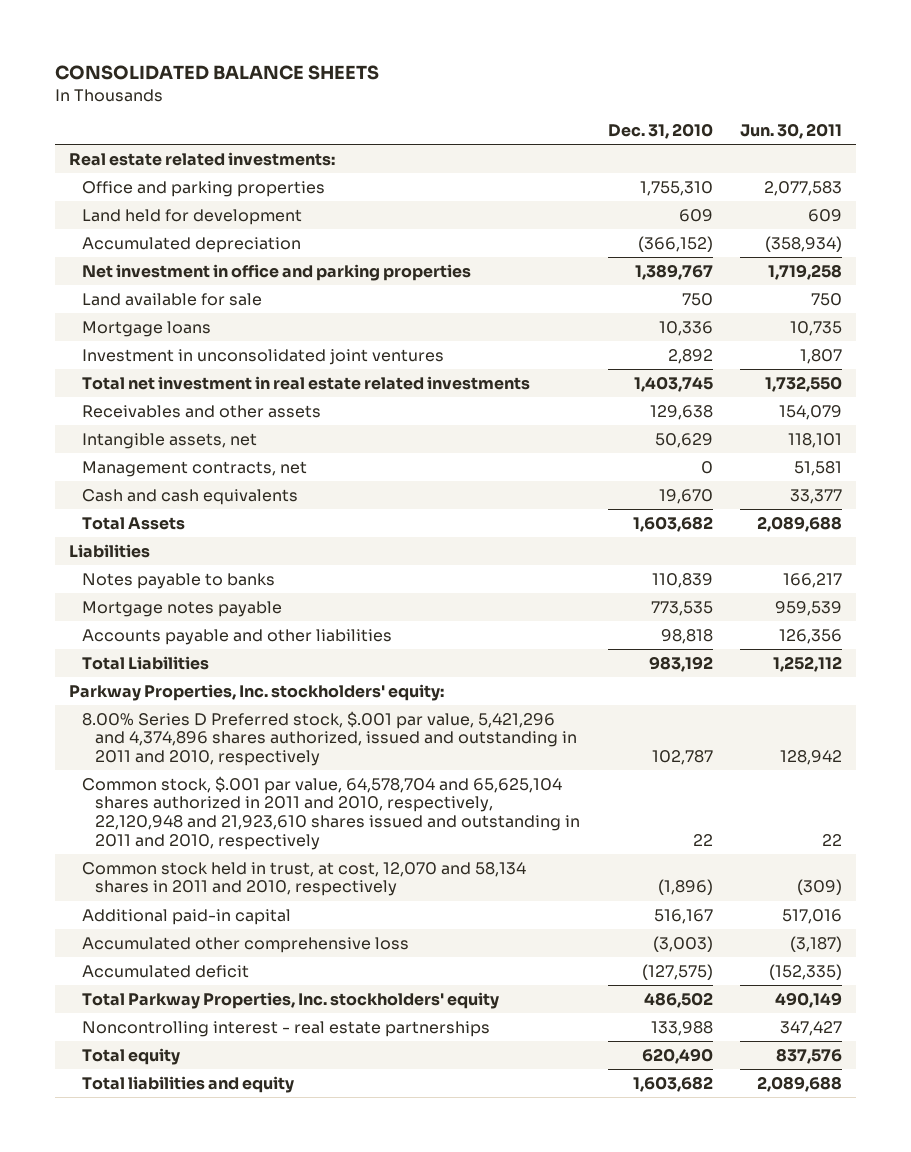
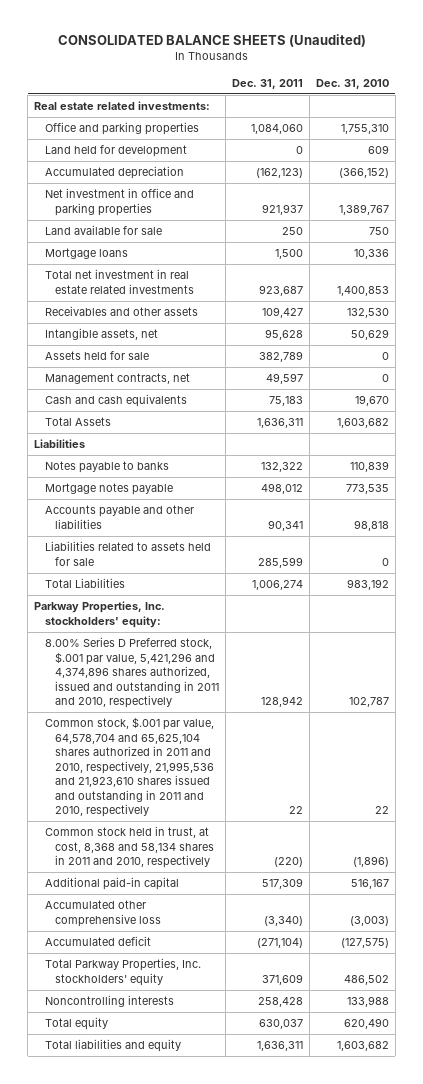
- CONSOLIDATED BALANCE SHEETS
+ CONSOLIDATED BALANCE SHEETS (Unaudited)
- | Dec. 31, 2010 | Jun. 30, 2011
+ | Dec. 31, 2011 | Dec. 31, 2010
- Investment in unconsolidated joint ventures | 2,892 | 1,807
- Total net investment in real estate related investments | 1,403,745 | 1,732,550
- Receivables and other assets | 129,638 | 154,079
+ Total net investment in real estate related investments | 923,687 | 1,400,853
+ Receivables and other assets | 109,427 | 132,530
+ Assets held for sale | 382,789 | 0
+ Liabilities related to assets held for sale | 285,599 | 0
- Common stock, $.001 par value, 64,578,704 and 65,625,104 shares authorized in 2011 and 2010, respectively, 22,120,948 and 21,923,610 shares issued and outstanding in 2011 and 2010, respectively | 22 | 22
- Common stock held in trust, at cost, 12,070 and 58,134 shares in 2011 and 2010, respectively | (1,896) | (309)
+ Common stock, $.001 par value, 64,578,704 and 65,625,104 shares authorized in 2011 and 2010, respectively, 21,995,536 and 21,923,610 shares issued and outstanding in 2011 and 2010, respectively | 22 | 22
+ Common stock held in trust, at cost, 8,368 and 58,134 shares in 2011 and 2010, respectively | (220) | (1,896)
- Noncontrolling interest - real estate partnerships | 133,988 | 347,427
+ Noncontrolling interests | 258,428 | 133,988

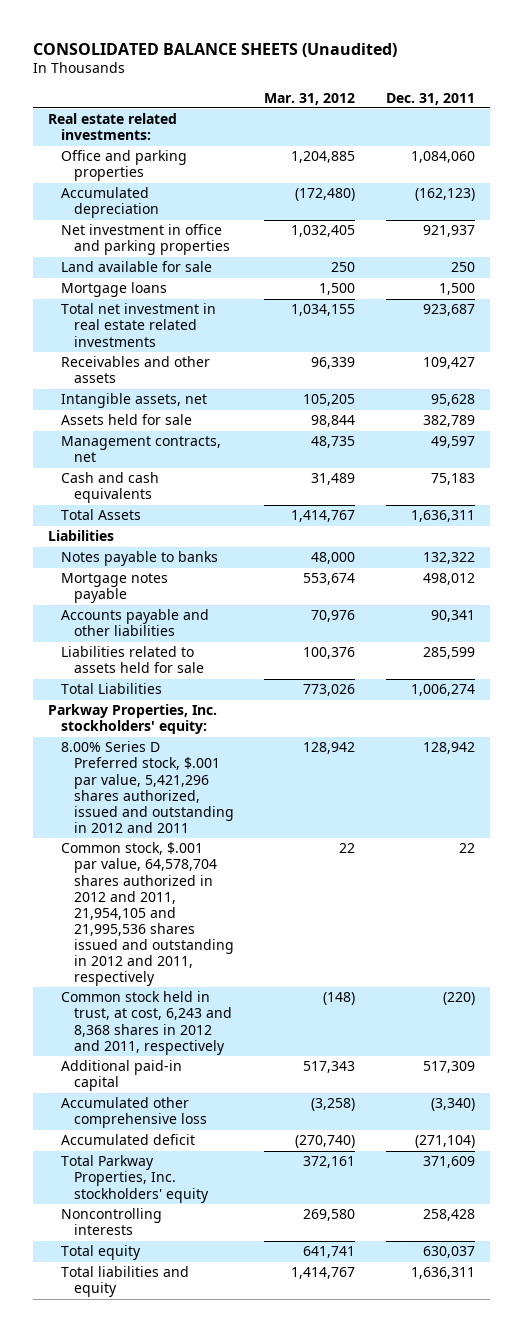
- | Dec. 31, 2011 | Dec. 31, 2010
+ | Mar. 31, 2012 | Dec. 31, 2011
- Land held for development | 0 | 609
- 8.00% Series D Preferred stock, $.001 par value, 5,421,296 and 4,374,896 shares authorized, issued and outstanding in 2011 and 2010, respectively | 128,942 | 102,787
- Common stock, $.001 par value, 64,578,704 and 65,625,104 shares authorized in 2011 and 2010, respectively, 21,995,536 and 21,923,610 shares issued and outstanding in 2011 and 2010, respectively | 22 | 22
- Common stock held in trust, at cost, 8,368 and 58,134 shares in 2011 and 2010, respectively | (220) | (1,896)
+ 8.00% Series D Preferred stock, $.001 par value, 5,421,296 shares authorized, issued and outstanding in 2012 and 2011 | 128,942 | 128,942
+ Common stock, $.001 par value, 64,578,704 shares authorized in 2012 and 2011, 21,954,105 and 21,995,536 shares issued and outstanding in 2012 and 2011, respectively | 22 | 22
+ Common stock held in trust, at cost, 6,243 and 8,368 shares in 2012 and 2011, respectively | (148) | (220)

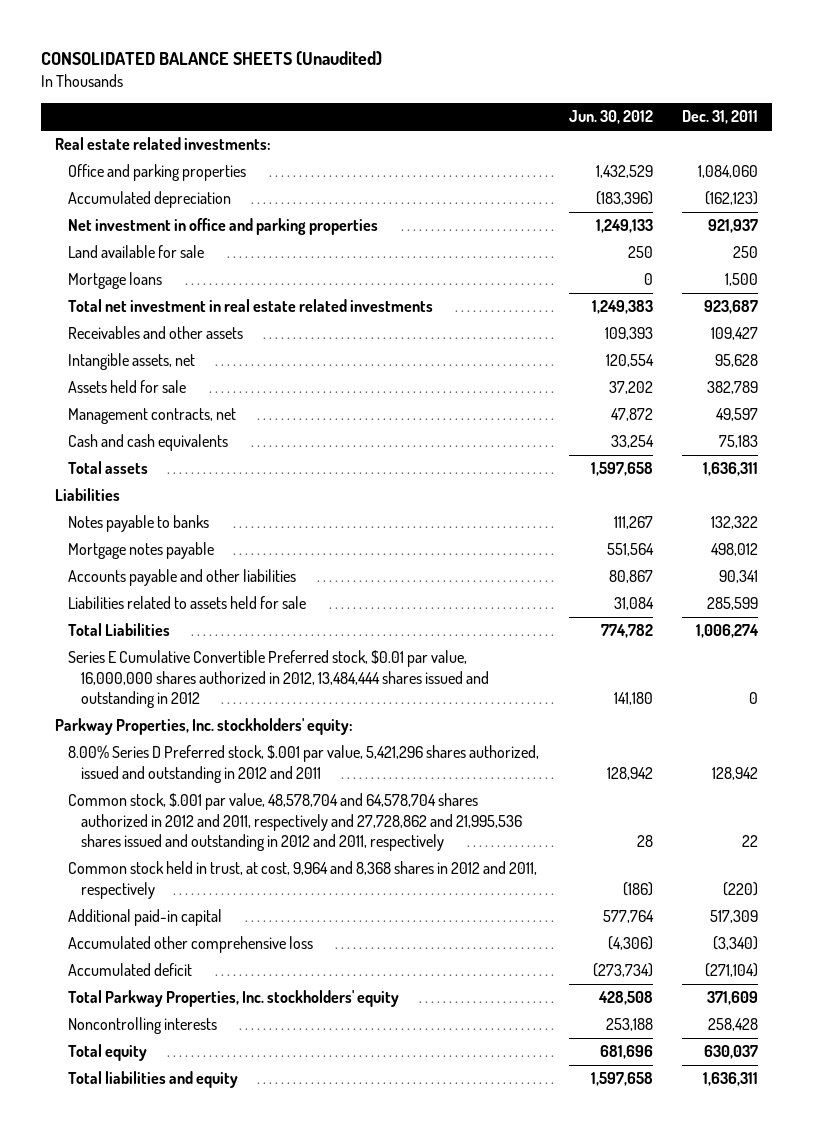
- | Mar. 31, 2012 | Dec. 31, 2011
+ | Jun. 30, 2012 | Dec. 31, 2011
- Total Assets | 1,414,767 | 1,636,311
+ Total assets | 1,597,658 | 1,636,311
+ Series E Cumulative Convertible Preferred stock, $0.01 par value, 16,000,000 shares authorized in 2012, 13,484,444 shares issued and outstanding in 2012 | 141,180 | 0
- Common stock, $.001 par value, 64,578,704 shares authorized in 2012 and 2011, 21,954,105 and 21,995,536 shares issued and outstanding in 2012 and 2011, respectively | 22 | 22
- Common stock held in trust, at cost, 6,243 and 8,368 shares in 2012 and 2011, respectively | (148) | (220)
+ Common stock, $.001 par value, 48,578,704 and 64,578,704 shares authorized in 2012 and 2011, respectively and 27,728,862 and 21,995,536 shares issued and outstanding in 2012 and 2011, respectively | 28 | 22
+ Common stock held in trust, at cost, 9,964 and 8,368 shares in 2012 and 2011, respectively | (186) | (220)

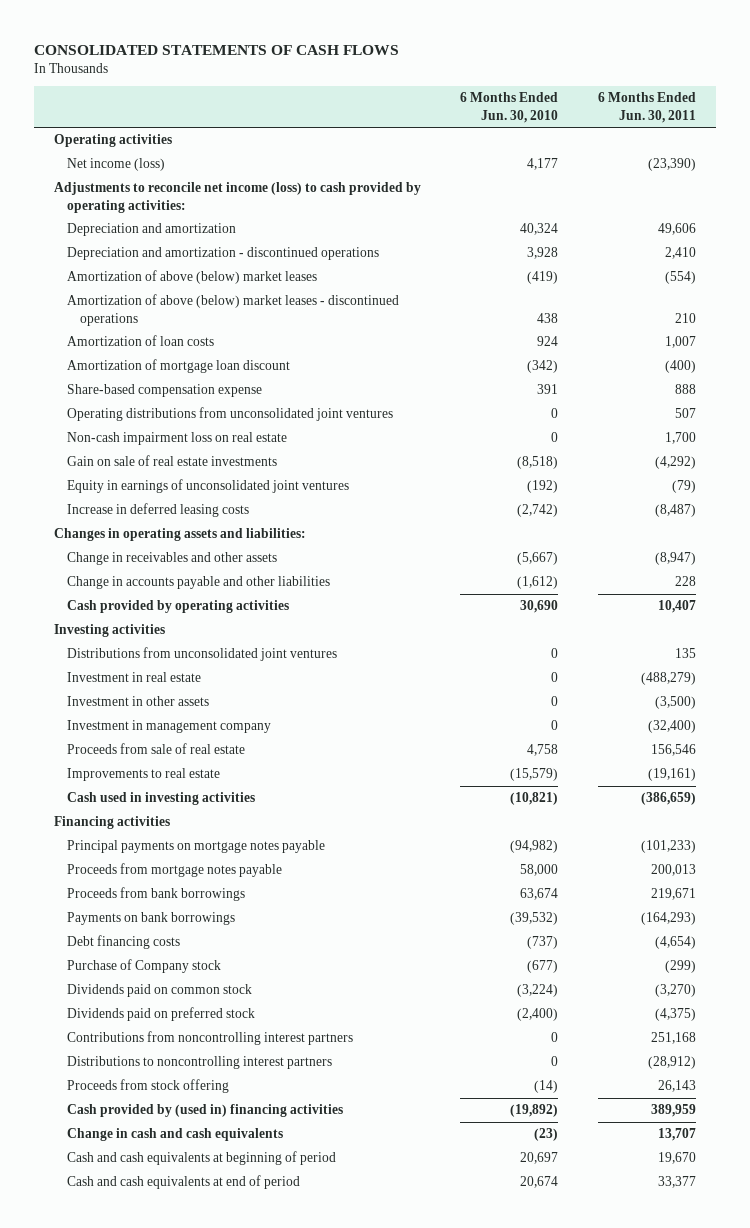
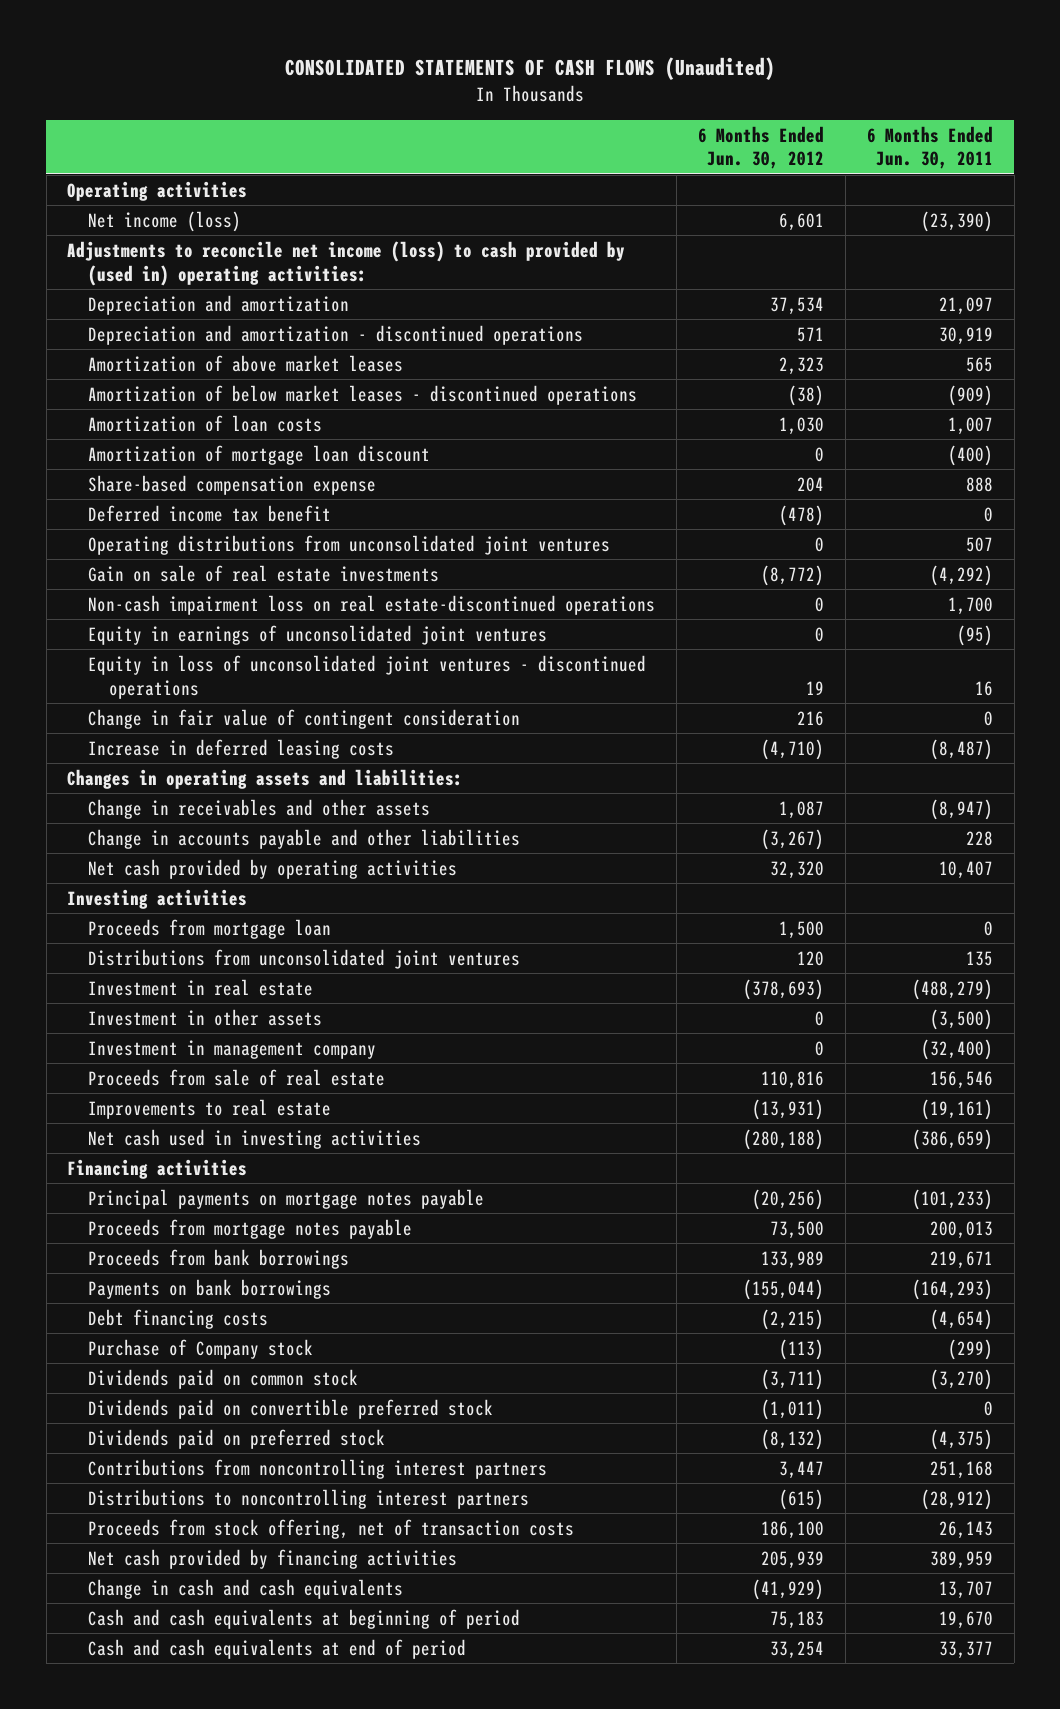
- CONSOLIDATED STATEMENTS OF CASH FLOWS
+ CONSOLIDATED STATEMENTS OF CASH FLOWS (Unaudited)
- | 6 Months Ended Jun. 30, 2010 | 6 Months Ended Jun. 30, 2011
+ | 6 Months Ended Jun. 30, 2012 | 6 Months Ended Jun. 30, 2011
- Adjustments to reconcile net income (loss) to cash provided by operating activities:
- Depreciation and amortization | 40,324 | 49,606
- Depreciation and amortization - discontinued operations | 3,928 | 2,410
- Amortization of above (below) market leases | (419) | (554)
- Amortization of above (below) market leases - discontinued operations | 438 | 210
+ Adjustments to reconcile net income (loss) to cash provided by (used in) operating activities:
+ Depreciation and amortization | 37,534 | 21,097
+ Depreciation and amortization - discontinued operations | 571 | 30,919
+ Amortization of above market leases | 2,323 | 565
+ Amortization of below market leases - discontinued operations | (38) | (909)
+ Deferred income tax benefit | (478) | 0
- Non-cash impairment loss on real estate | 0 | 1,700
- Equity in earnings of unconsolidated joint ventures | (192) | (79)
+ Non-cash impairment loss on real estate-discontinued operations | 0 | 1,700
+ Equity in earnings of unconsolidated joint ventures | 0 | (95)
+ Equity in loss of unconsolidated joint ventures - discontinued operations | 19 | 16
+ Change in fair value of contingent consideration | 216 | 0
- Cash provided by operating activities | 30,690 | 10,407
+ Net cash provided by operating activities | 32,320 | 10,407
+ Proceeds from mortgage loan | 1,500 | 0
- Cash used in investing activities | (10,821) | (386,659)
+ Net cash used in investing activities | (280,188) | (386,659)
+ Dividends paid on convertible preferred stock | (1,011) | 0
- Proceeds from stock offering | (14) | 26,143
- Cash provided by (used in) financing activities | (19,892) | 389,959
+ Proceeds from stock offering, net of transaction costs | 186,100 | 26,143
+ Net cash provided by financing activities | 205,939 | 389,959

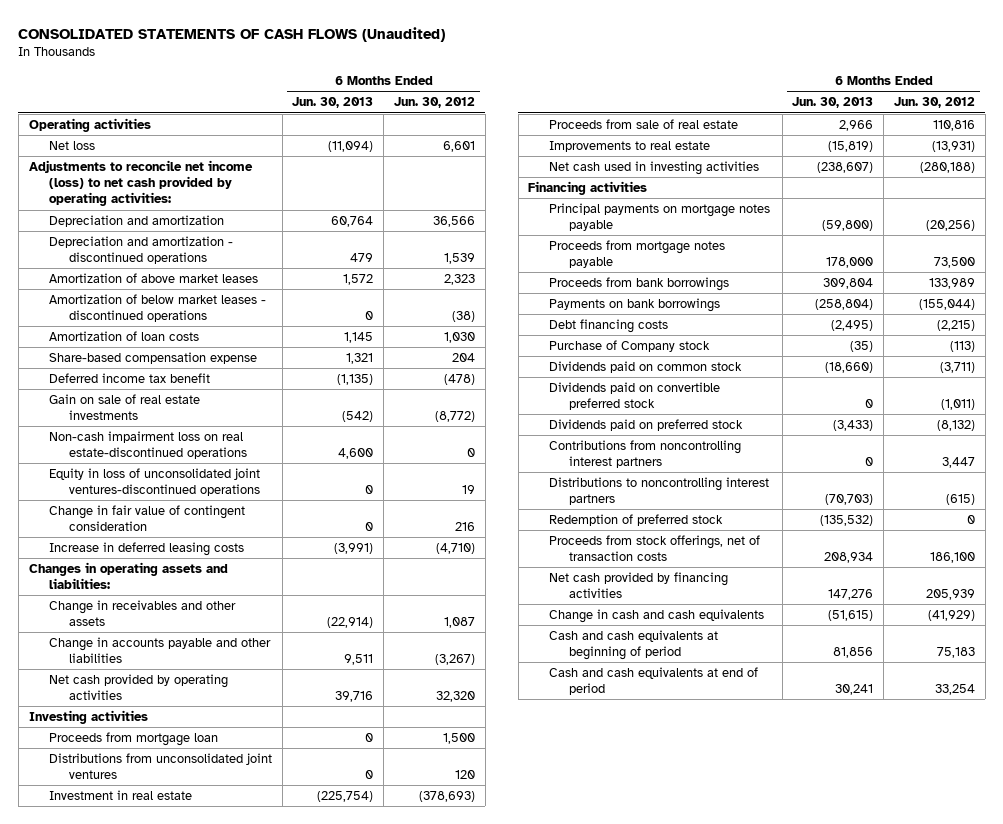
- | 6 Months Ended Jun. 30, 2012 | 6 Months Ended Jun. 30, 2011
+ | 6 Months Ended Jun. 30, 2013 | 6 Months Ended Jun. 30, 2012
- Net income (loss) | 6,601 | (23,390)
- Adjustments to reconcile net income (loss) to cash provided by (used in) operating activities:
- Depreciation and amortization | 37,534 | 21,097
- Depreciation and amortization - discontinued operations | 571 | 30,919
+ Net loss | (11,094) | 6,601
+ Adjustments to reconcile net income (loss) to net cash provided by operating activities:
+ Depreciation and amortization | 60,764 | 36,566
+ Depreciation and amortization - discontinued operations | 479 | 1,539
- Amortization of mortgage loan discount | 0 | (400)
- Operating distributions from unconsolidated joint ventures | 0 | 507
- Equity in earnings of unconsolidated joint ventures | 0 | (95)
- Equity in loss of unconsolidated joint ventures - discontinued operations | 19 | 16
+ Equity in loss of unconsolidated joint ventures-discontinued operations | 0 | 19
- Investment in other assets | 0 | (3,500)
- Investment in management company | 0 | (32,400)
- Proceeds from stock offering, net of transaction costs | 186,100 | 26,143
+ Redemption of preferred stock | (135,532) | 0
+ Proceeds from stock offerings, net of transaction costs | 208,934 | 186,100

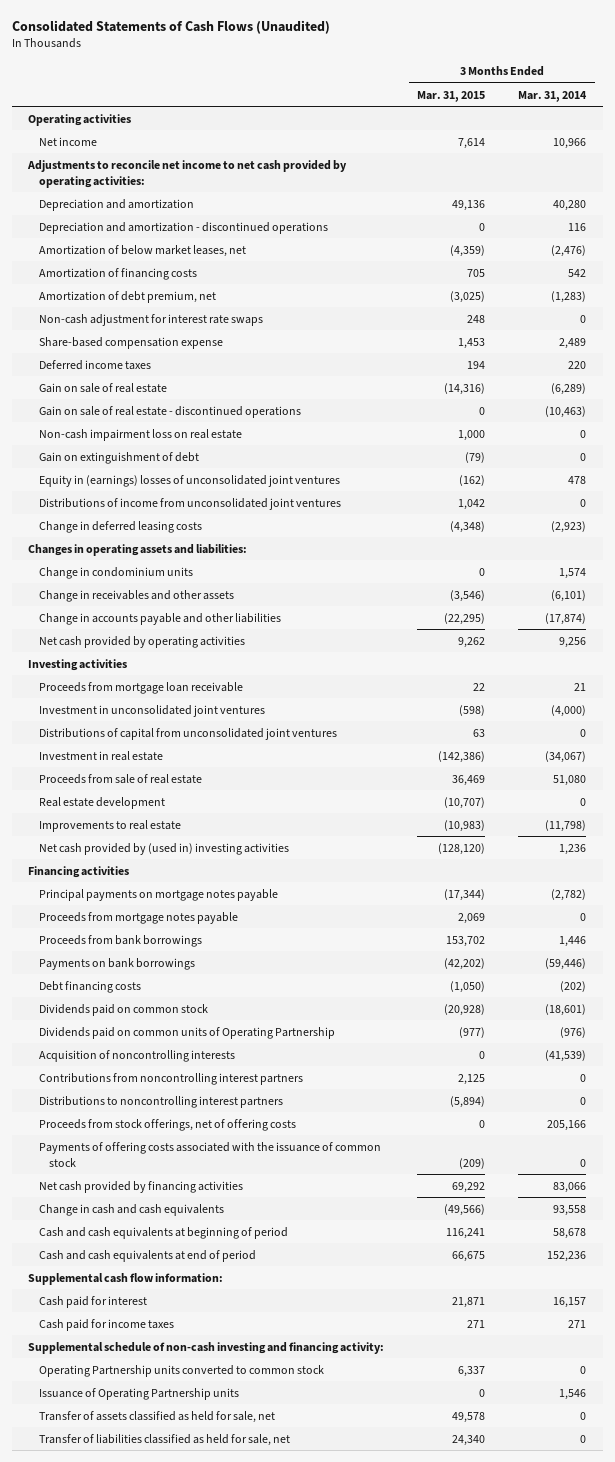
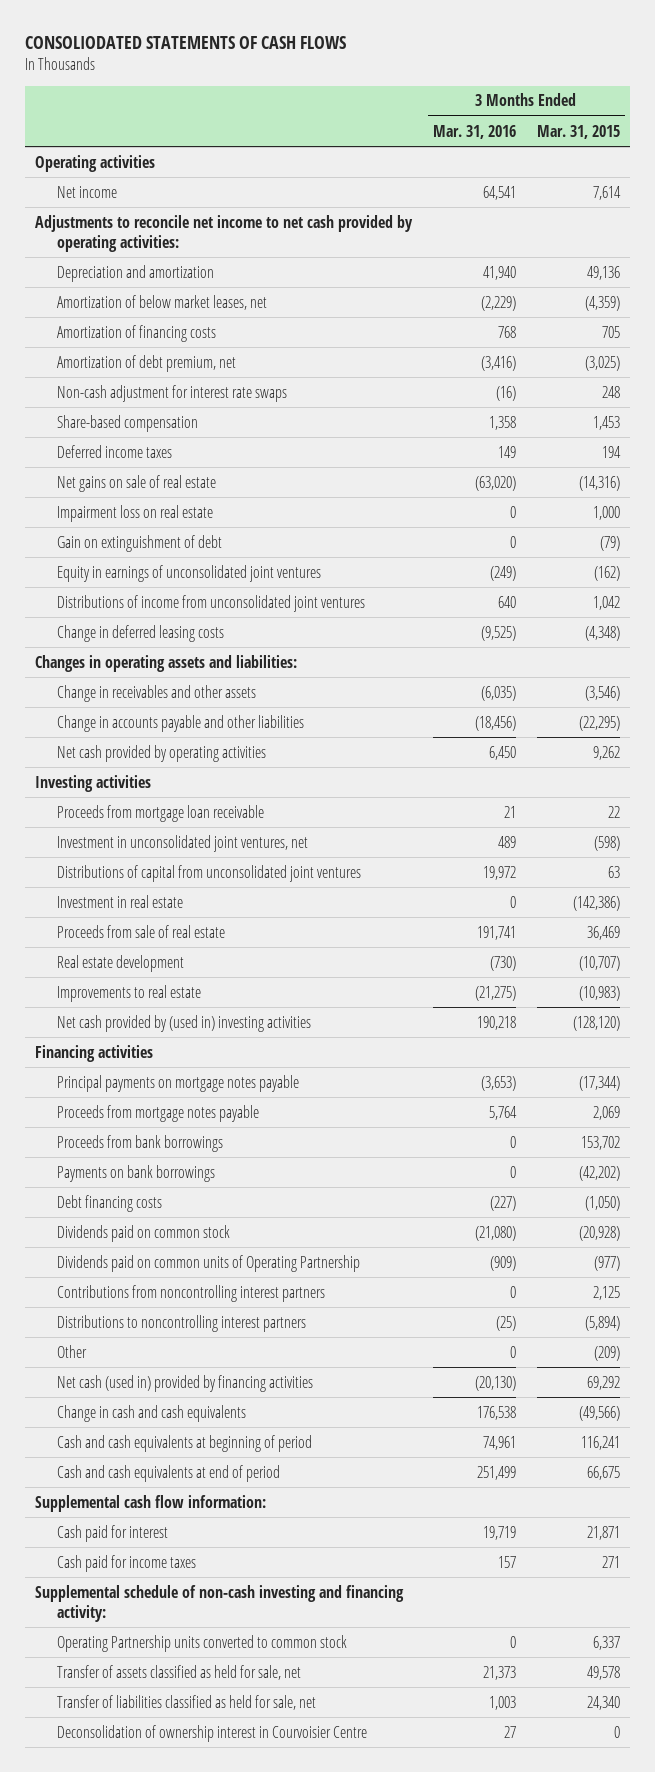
- Consolidated Statements of Cash Flows (Unaudited)
+ CONSOLIODATED STATEMENTS OF CASH FLOWS
- | 3 Months Ended Mar. 31, 2015 | 3 Months Ended Mar. 31, 2014
+ | 3 Months Ended Mar. 31, 2016 | 3 Months Ended Mar. 31, 2015
- Depreciation and amortization - discontinued operations | 0 | 116
- Share-based compensation expense | 1,453 | 2,489
+ Share-based compensation | 1,358 | 1,453
- Gain on sale of real estate | (14,316) | (6,289)
- Gain on sale of real estate - discontinued operations | 0 | (10,463)
- Non-cash impairment loss on real estate | 1,000 | 0
+ Net gains on sale of real estate | (63,020) | (14,316)
+ Impairment loss on real estate | 0 | 1,000
- Equity in (earnings) losses of unconsolidated joint ventures | (162) | 478
+ Equity in earnings of unconsolidated joint ventures | (249) | (162)
- Change in condominium units | 0 | 1,574
- Investment in unconsolidated joint ventures | (598) | (4,000)
+ Investment in unconsolidated joint ventures, net | 489 | (598)
- Acquisition of noncontrolling interests | 0 | (41,539)
- Proceeds from stock offerings, net of offering costs | 0 | 205,166
- Payments of offering costs associated with the issuance of common stock | (209) | 0
- Net cash provided by financing activities | 69,292 | 83,066
+ Other | 0 | (209)
+ Net cash (used in) provided by financing activities | (20,130) | 69,292
- Issuance of Operating Partnership units | 0 | 1,546
+ Deconsolidation of ownership interest in Courvoisier Centre | 27 | 0

